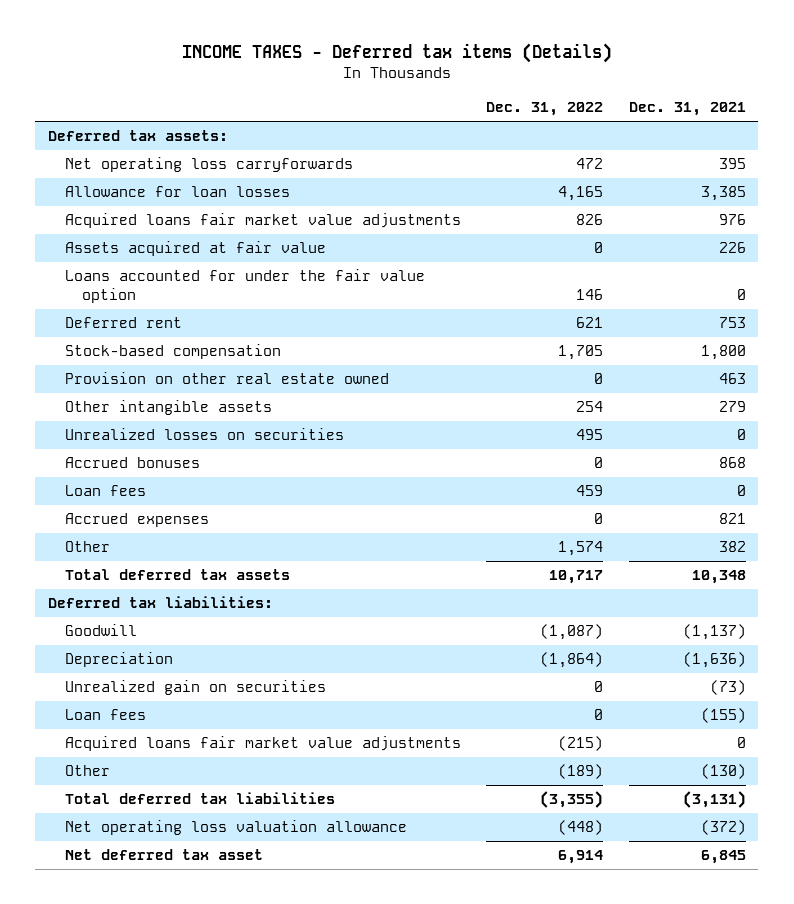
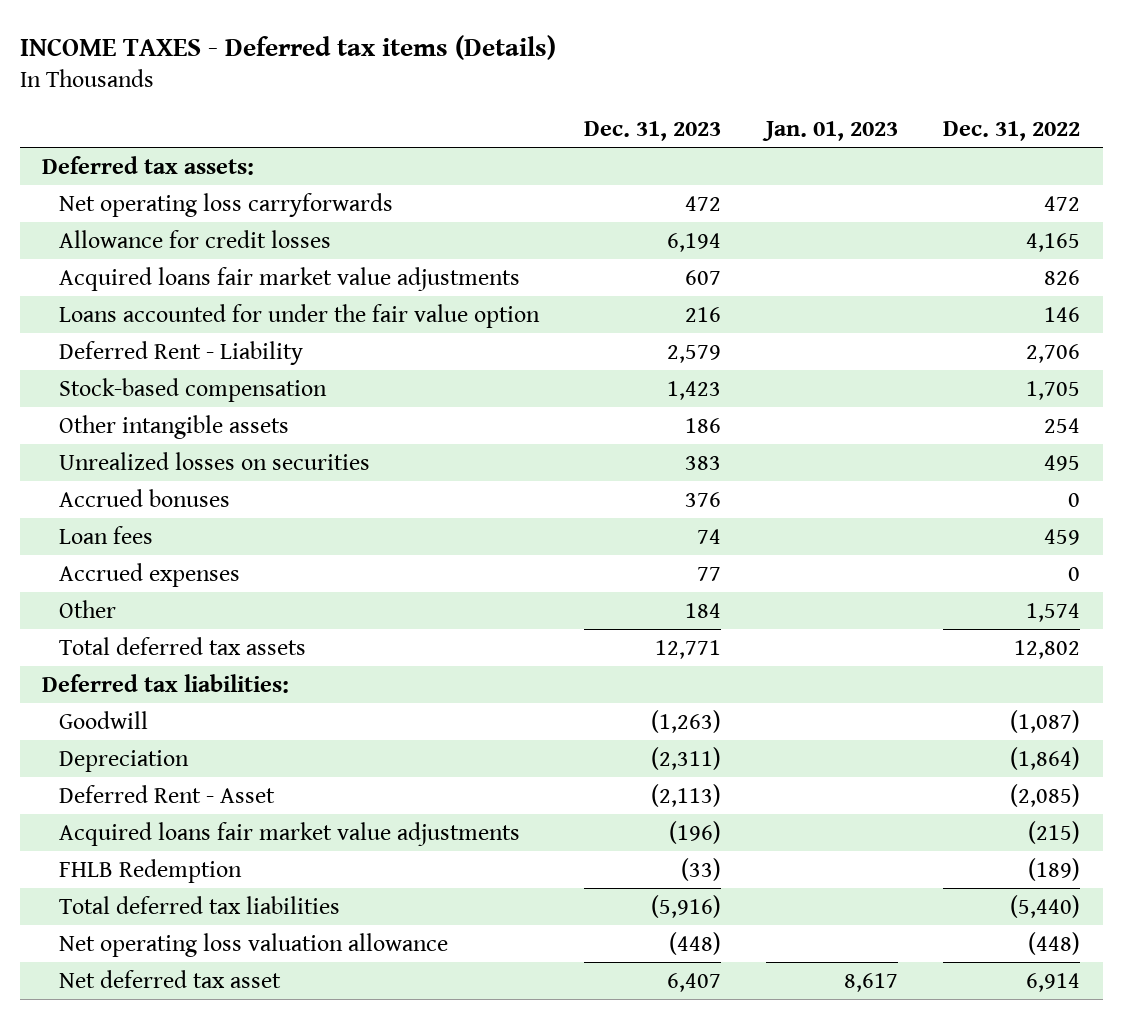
- | Dec. 31, 2022 | Dec. 31, 2021
+ | Dec. 31, 2023 | Jan. 01, 2023 | Dec. 31, 2022
- Allowance for loan losses | 4,165 | 3,385
+ Allowance for credit losses | 6,194 | | 4,165
- Assets acquired at fair value | 0 | 226
- Deferred rent | 621 | 753
+ Deferred Rent - Liability | 2,579 | | 2,706
- Provision on other real estate owned | 0 | 463
- Total deferred tax assets | 10,717 | 10,348
+ Total deferred tax assets | 12,771 | | 12,802
- Unrealized gain on securities | 0 | (73)
- Loan fees | 0 | (155)
+ Deferred Rent - Asset | (2,113) | | (2,085)
- Other | (189) | (130)
- Total deferred tax liabilities | (3,355) | (3,131)
+ FHLB Redemption | (33) | | (189)
+ Total deferred tax liabilities | (5,916) | | (5,440)

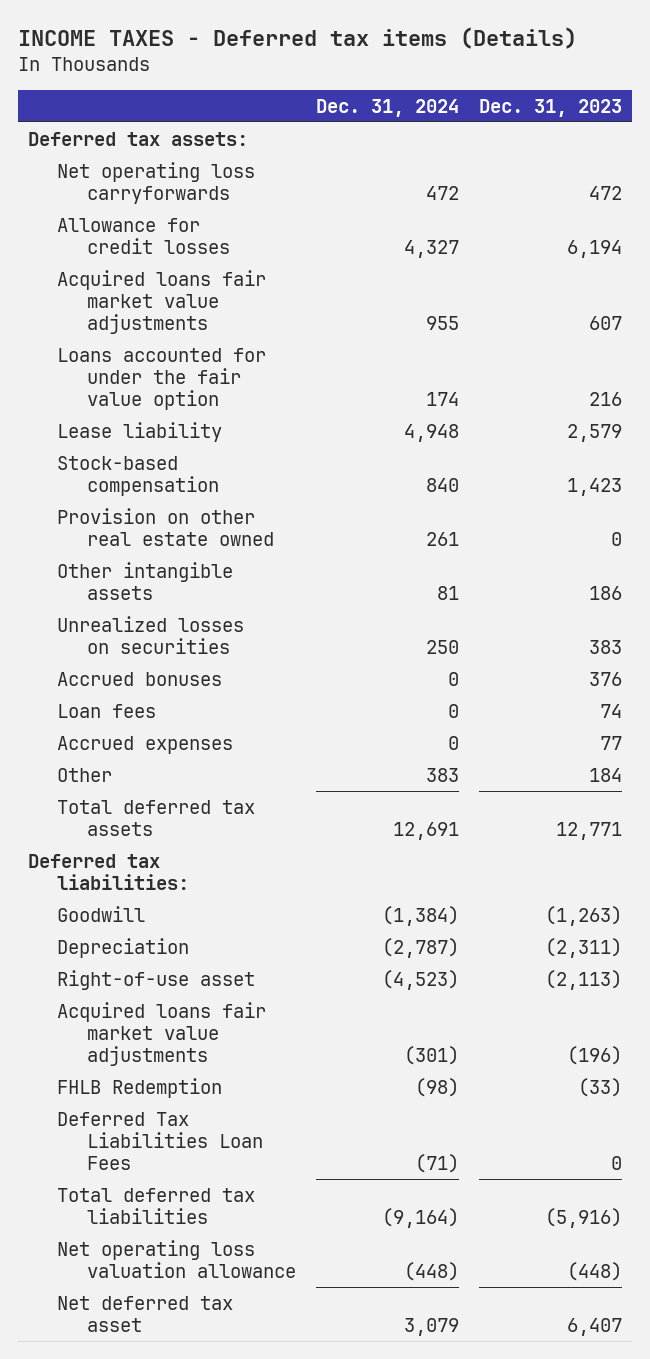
- | Dec. 31, 2023 | Jan. 01, 2023 | Dec. 31, 2022
+ | Dec. 31, 2024 | Dec. 31, 2023
- Deferred Rent - Liability | 2,579 | | 2,706
+ Lease liability | 4,948 | 2,579
+ Provision on other real estate owned | 261 | 0
- Deferred Rent - Asset | (2,113) | | (2,085)
+ Right-of-use asset | (4,523) | (2,113)
+ Deferred Tax Liabilities Loan Fees | (71) | 0

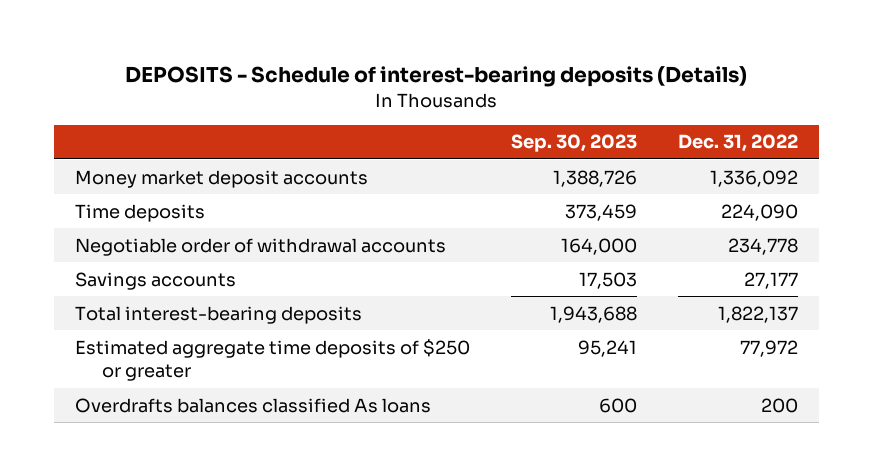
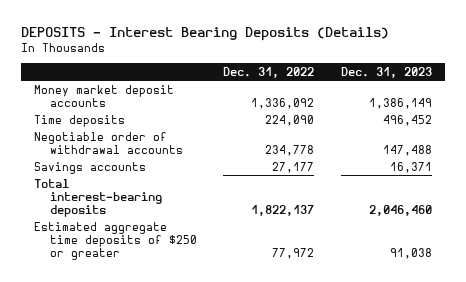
- DEPOSITS - Schedule of interest-bearing deposits (Details)
+ DEPOSITS - Interest Bearing Deposits (Details)
- | Sep. 30, 2023 | Dec. 31, 2022
+ | Dec. 31, 2022 | Dec. 31, 2023
- Overdrafts balances classified As loans | 600 | 200

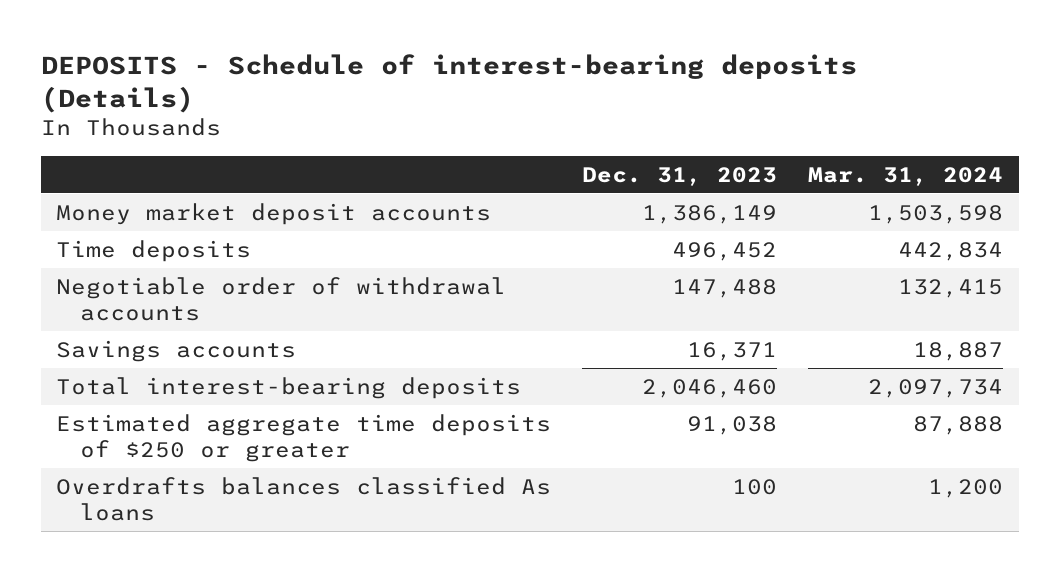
- DEPOSITS - Interest Bearing Deposits (Details)
+ DEPOSITS - Schedule of interest-bearing deposits (Details)
- | Dec. 31, 2022 | Dec. 31, 2023
+ | Dec. 31, 2023 | Mar. 31, 2024
+ Overdrafts balances classified As loans | 100 | 1,200

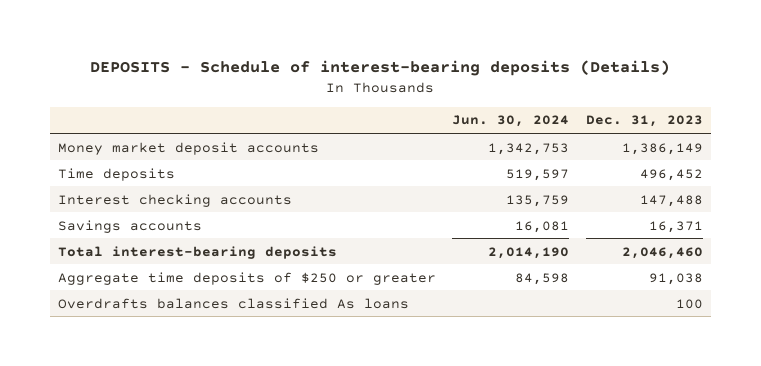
- | Dec. 31, 2023 | Mar. 31, 2024
+ | Jun. 30, 2024 | Dec. 31, 2023
- Negotiable order of withdrawal accounts | 147,488 | 132,415
+ Interest checking accounts | 135,759 | 147,488
- Estimated aggregate time deposits of $250 or greater | 91,038 | 87,888
+ Aggregate time deposits of $250 or greater | 84,598 | 91,038

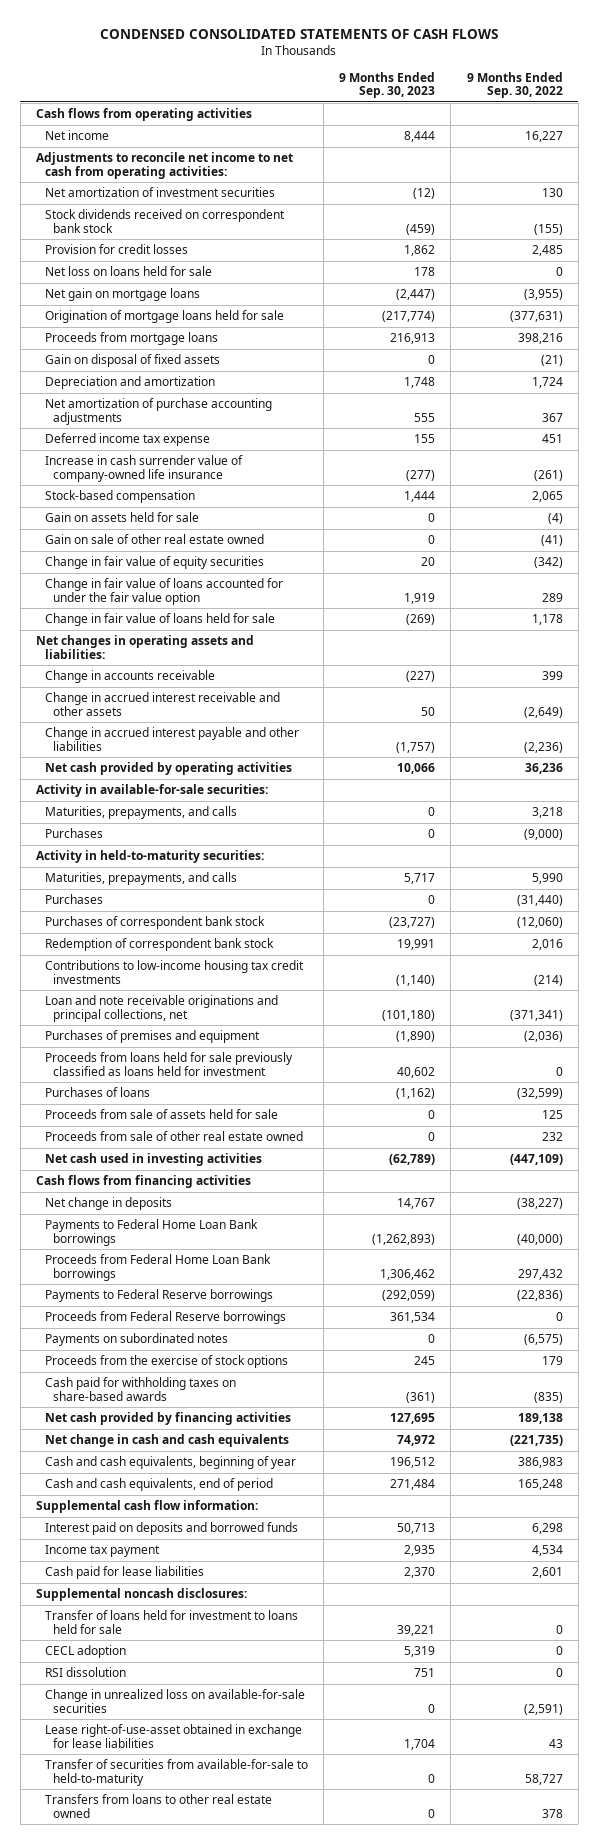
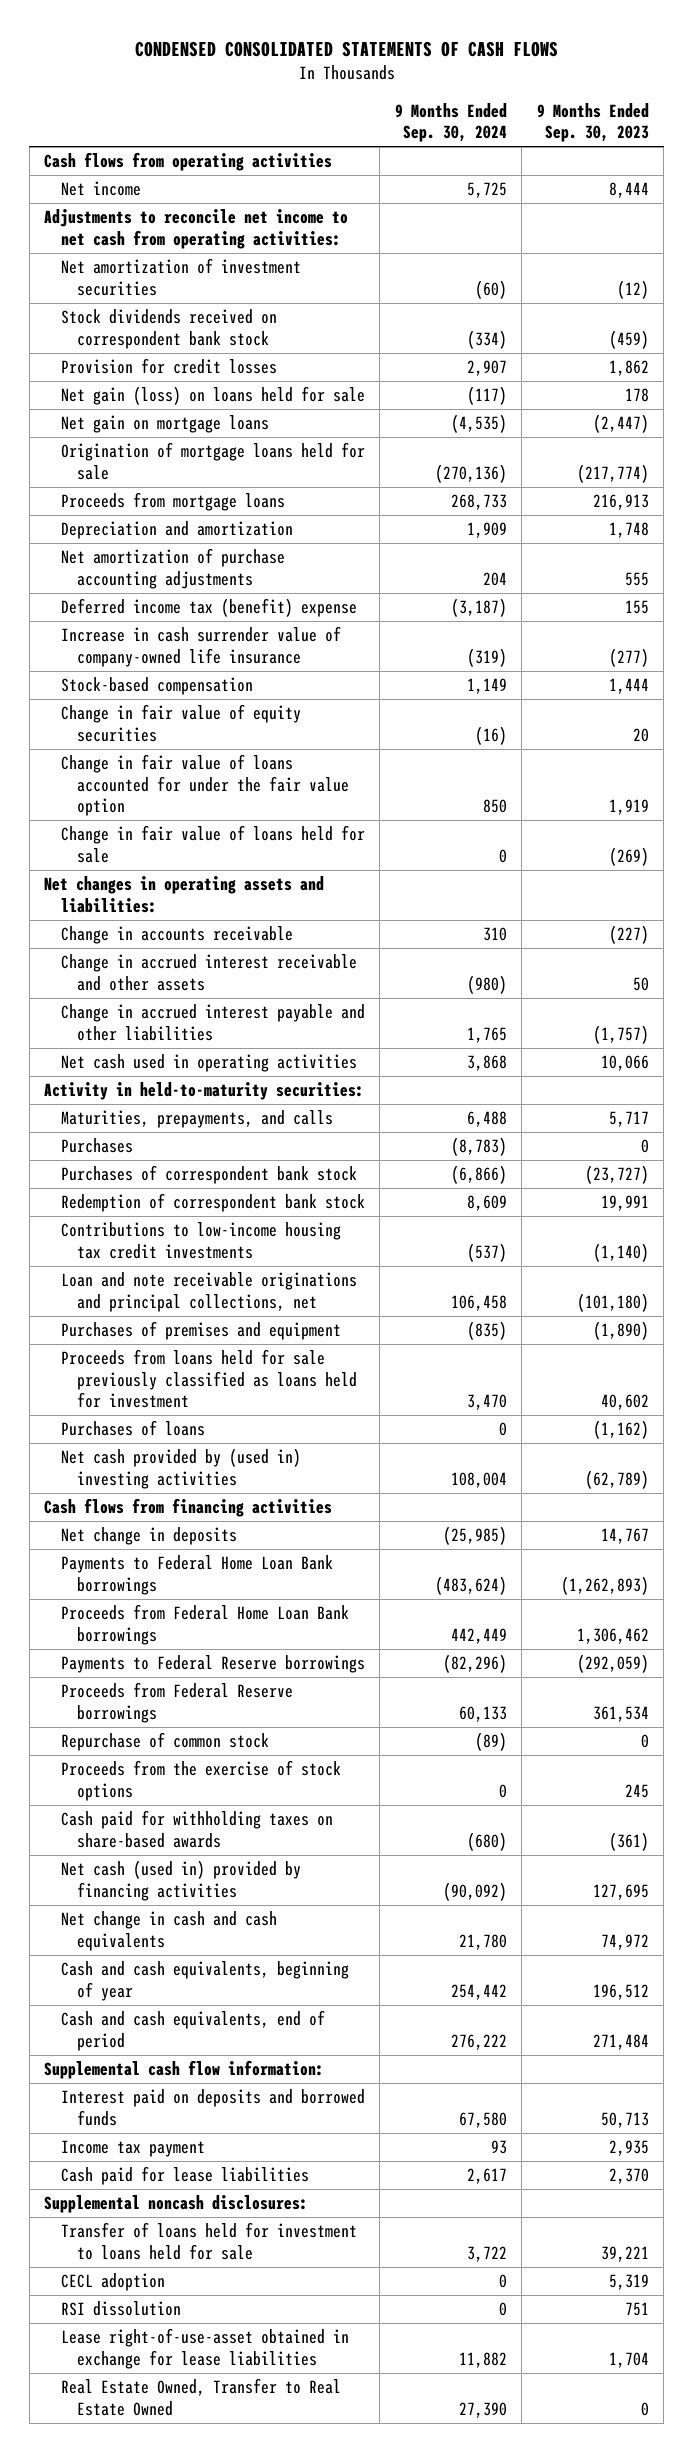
- | 9 Months Ended Sep. 30, 2023 | 9 Months Ended Sep. 30, 2022
+ | 9 Months Ended Sep. 30, 2024 | 9 Months Ended Sep. 30, 2023
- Net loss on loans held for sale | 178 | 0
+ Net gain (loss) on loans held for sale | (117) | 178
- Gain on disposal of fixed assets | 0 | (21)
- Deferred income tax expense | 155 | 451
+ Deferred income tax (benefit) expense | (3,187) | 155
- Gain on assets held for sale | 0 | (4)
- Gain on sale of other real estate owned | 0 | (41)
- Net cash provided by operating activities | 10,066 | 36,236
- Activity in available-for-sale securities:
- Maturities, prepayments, and calls | 0 | 3,218
- Purchases | 0 | (9,000)
+ Net cash used in operating activities | 3,868 | 10,066
- Proceeds from sale of assets held for sale | 0 | 125
- Proceeds from sale of other real estate owned | 0 | 232
- Net cash used in investing activities | (62,789) | (447,109)
+ Net cash provided by (used in) investing activities | 108,004 | (62,789)
- Payments on subordinated notes | 0 | (6,575)
+ Repurchase of common stock | (89) | 0
- Net cash provided by financing activities | 127,695 | 189,138
+ Net cash (used in) provided by financing activities | (90,092) | 127,695
- Change in unrealized loss on available-for-sale securities | 0 | (2,591)
- Transfer of securities from available-for-sale to held-to-maturity | 0 | 58,727
- Transfers from loans to other real estate owned | 0 | 378
+ Real Estate Owned, Transfer to Real Estate Owned | 27,390 | 0

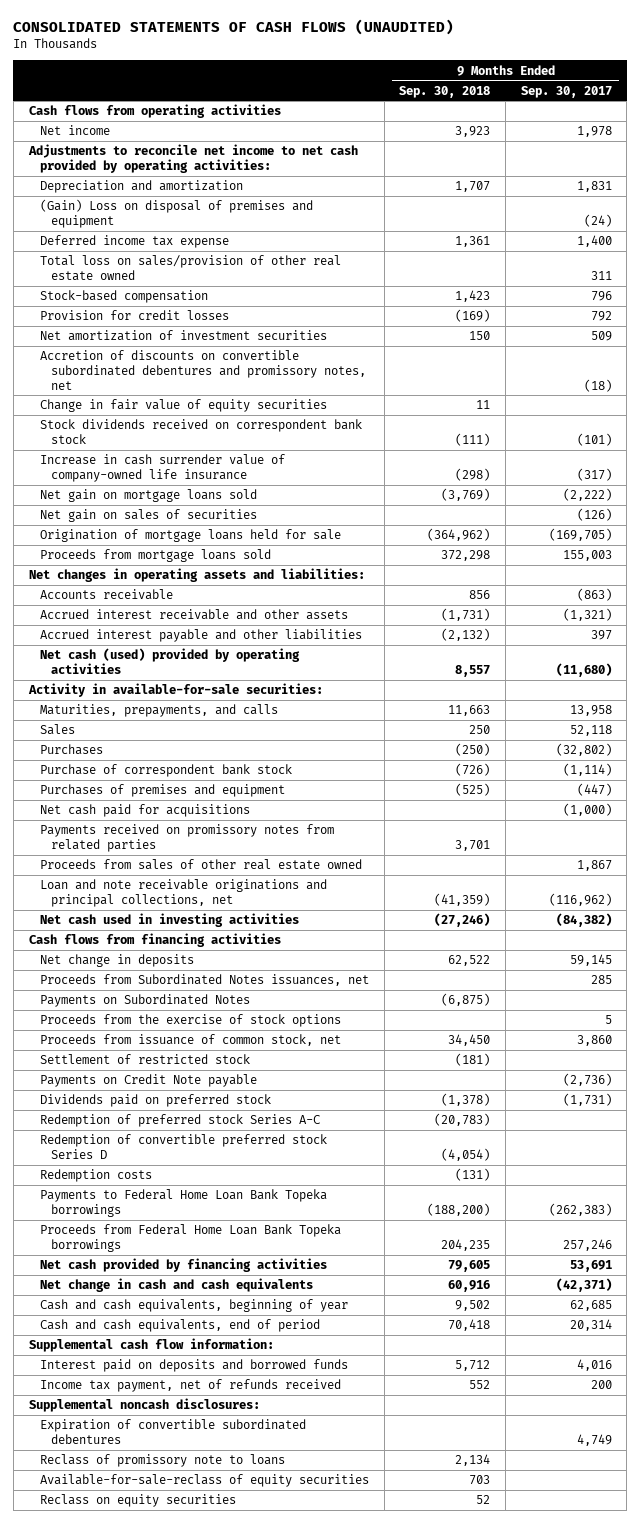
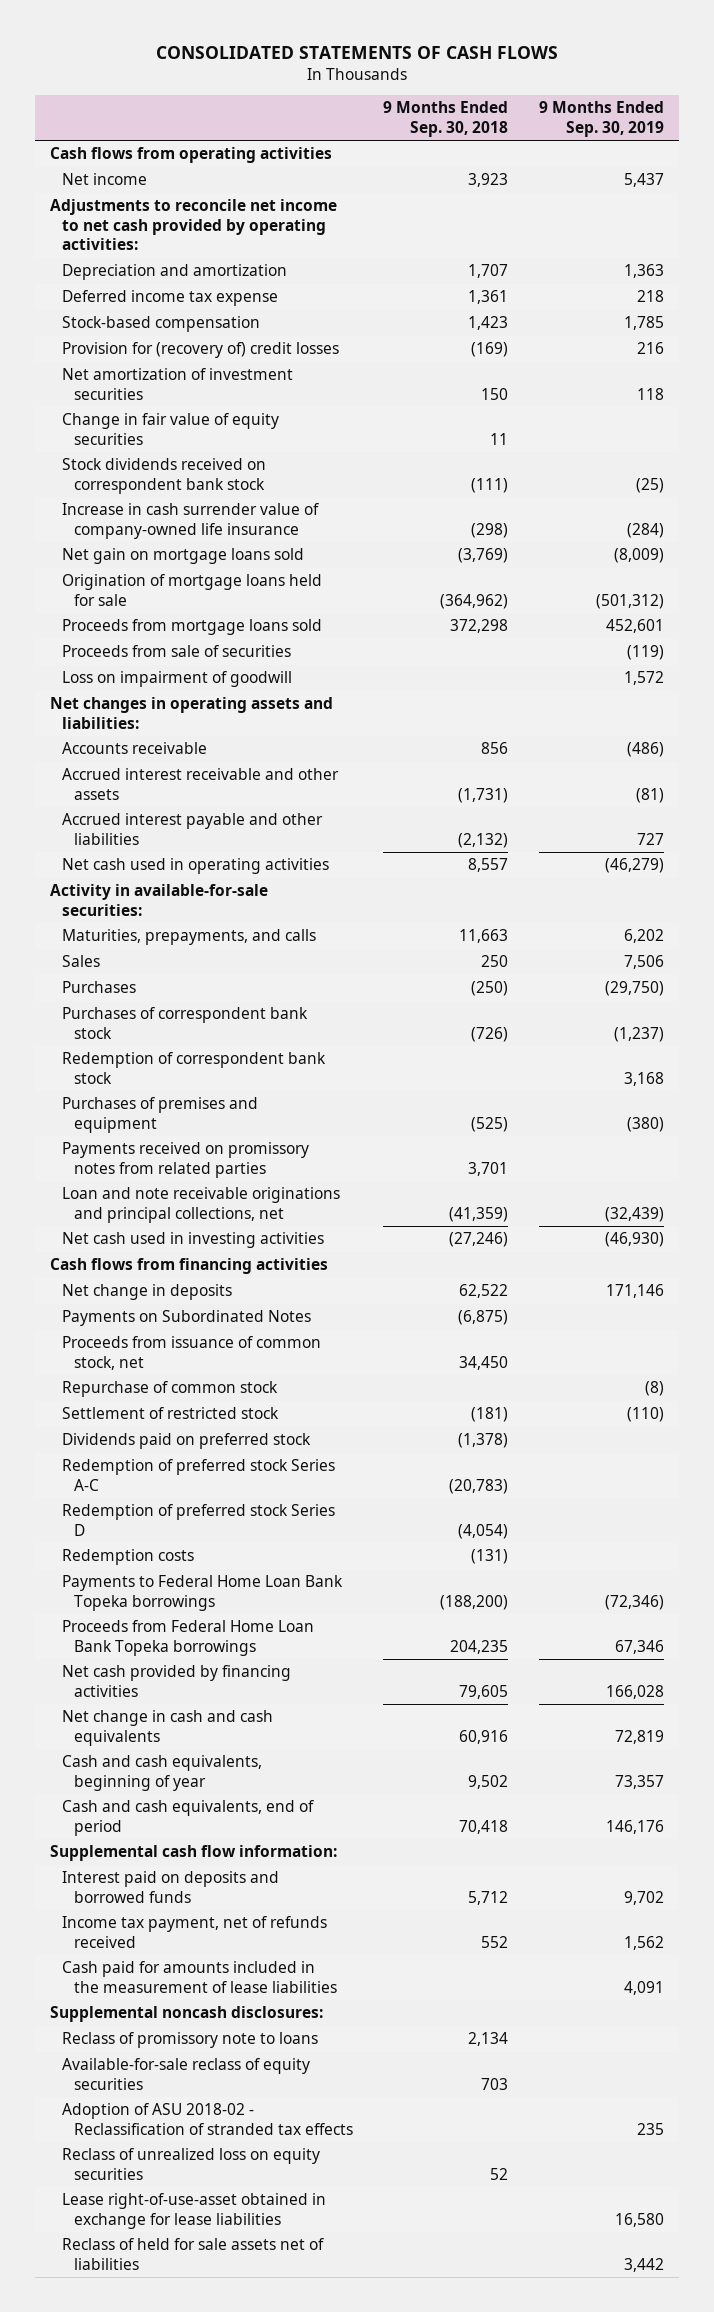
- CONSOLIDATED STATEMENTS OF CASH FLOWS (UNAUDITED)
+ CONSOLIDATED STATEMENTS OF CASH FLOWS
- | 9 Months Ended Sep. 30, 2018 | 9 Months Ended Sep. 30, 2017
+ | 9 Months Ended Sep. 30, 2018 | 9 Months Ended Sep. 30, 2019
- (Gain) Loss on disposal of premises and equipment | | (24)
- Total loss on sales/provision of other real estate owned | | 311
- Provision for credit losses | (169) | 792
+ Provision for (recovery of) credit losses | (169) | 216
- Accretion of discounts on convertible subordinated debentures and promissory notes, net | | (18)
- Net gain on sales of securities | | (126)
+ Proceeds from sale of securities | | (119)
+ Loss on impairment of goodwill | | 1,572
- Net cash (used) provided by operating activities | 8,557 | (11,680)
+ Net cash used in operating activities | 8,557 | (46,279)
- Purchase of correspondent bank stock | (726) | (1,114)
+ Purchases of correspondent bank stock | (726) | (1,237)
+ Redemption of correspondent bank stock | | 3,168
- Net cash paid for acquisitions | | (1,000)
- Proceeds from sales of other real estate owned | | 1,867
- Proceeds from Subordinated Notes issuances, net | | 285
- Proceeds from the exercise of stock options | | 5
+ Repurchase of common stock | | (8)
- Payments on Credit Note payable | | (2,736)
- Redemption of convertible preferred stock Series D | (4,054) |
+ Redemption of preferred stock Series D | (4,054) |
+ Cash paid for amounts included in the measurement of lease liabilities | | 4,091
- Expiration of convertible subordinated debentures | | 4,749
- Available-for-sale-reclass of equity securities | 703 |
- Reclass on equity securities | 52 |
+ Available-for-sale reclass of equity securities | 703 |
+ Adoption of ASU 2018-02 - Reclassification of stranded tax effects | | 235
+ Reclass of unrealized loss on equity securities | 52 |
+ Lease right-of-use-asset obtained in exchange for lease liabilities | | 16,580
+ Reclass of held for sale assets net of liabilities | | 3,442

